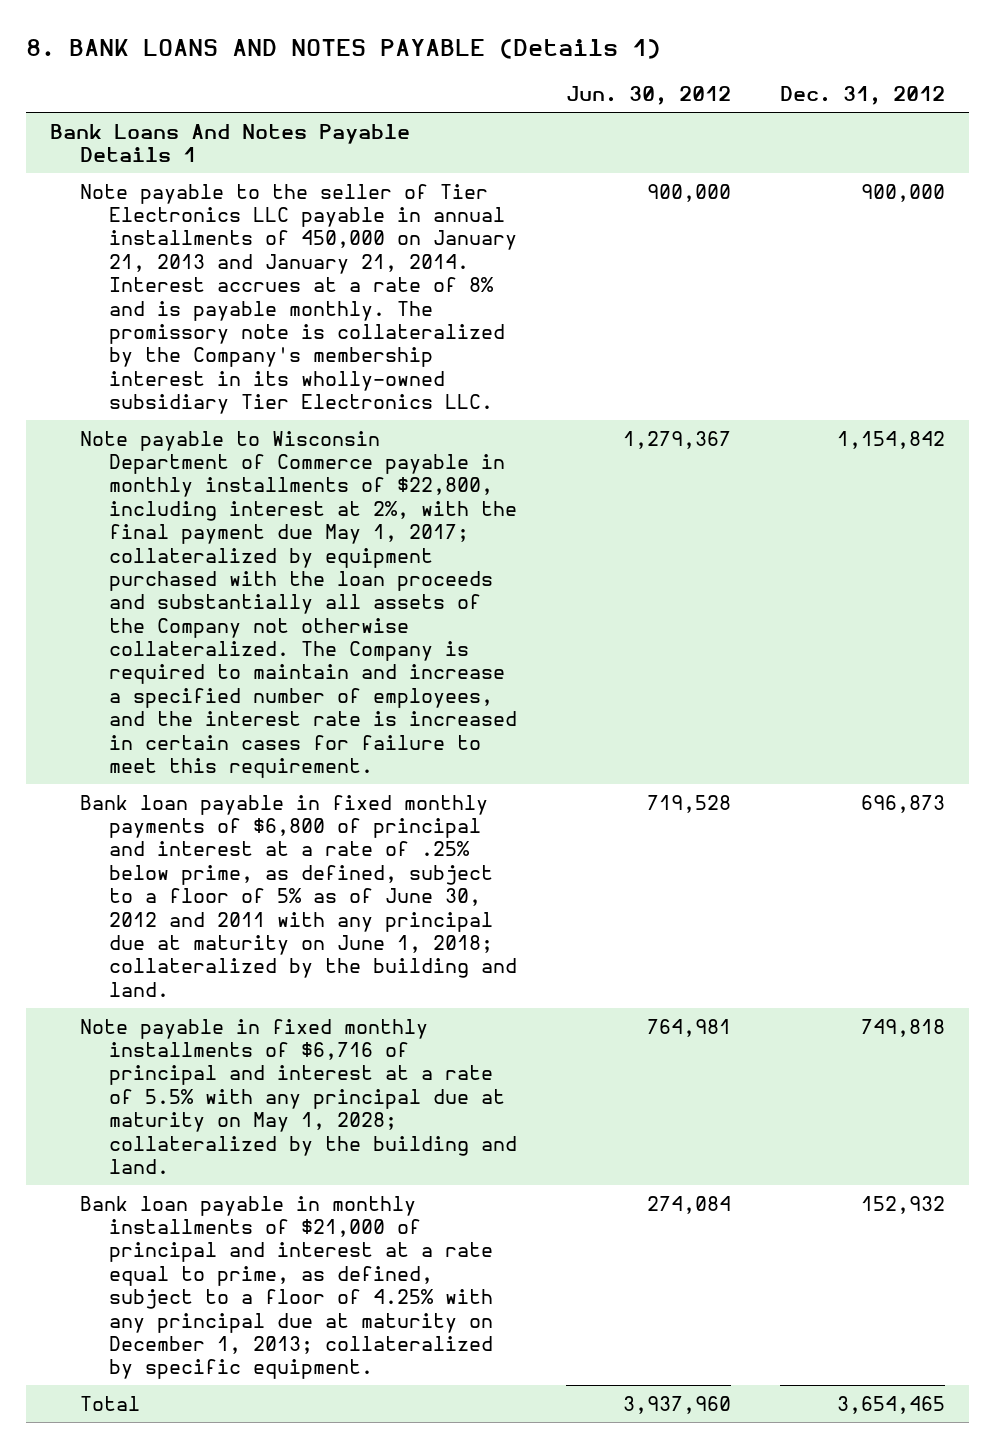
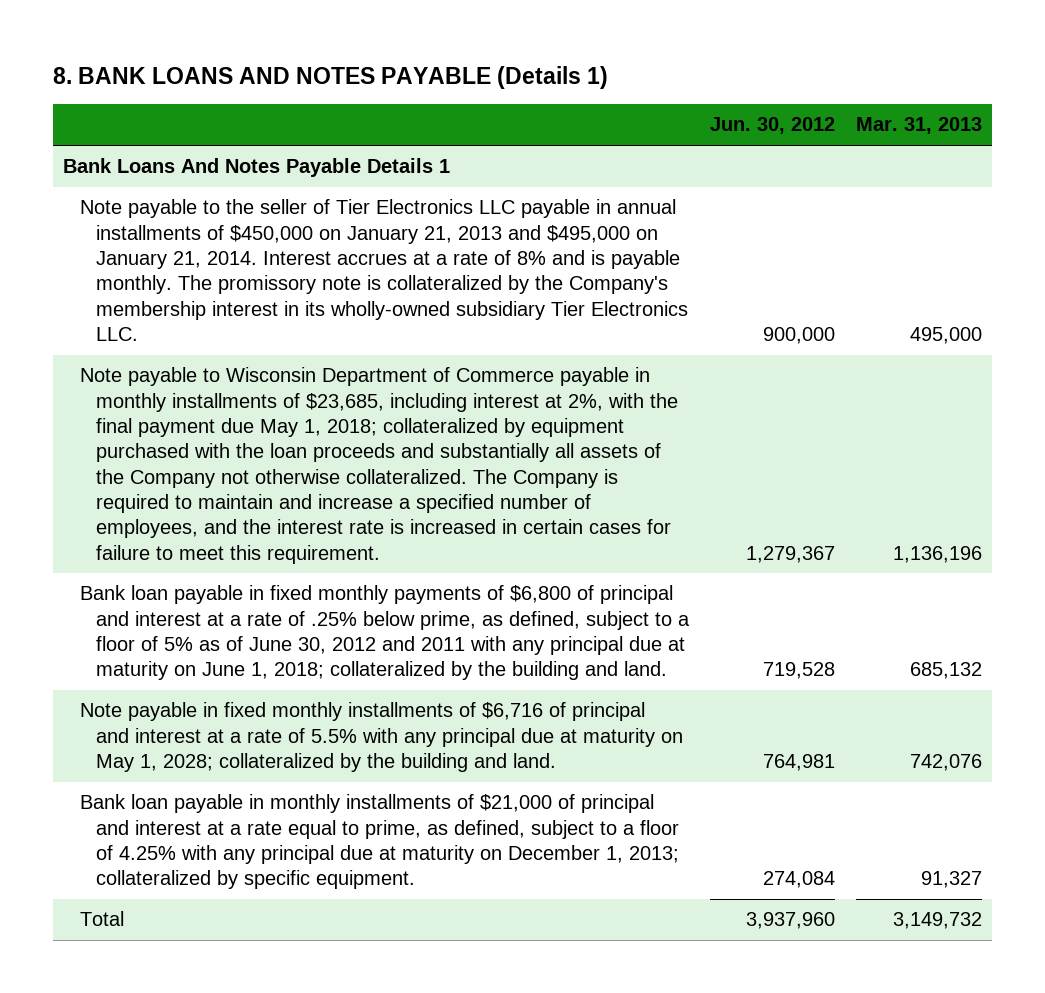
- | Jun. 30, 2012 | Dec. 31, 2012
+ | Jun. 30, 2012 | Mar. 31, 2013
- Note payable to the seller of Tier Electronics LLC payable in annual installments of 450,000 on January 21, 2013 and January 21, 2014. Interest accrues at a rate of 8% and is payable monthly. The promissory note is collateralized by the Company's membership interest in its wholly-owned subsidiary Tier Electronics LLC. | 900,000 | 900,000
- Note payable to Wisconsin Department of Commerce payable in monthly installments of $22,800, including interest at 2%, with the final payment due May 1, 2017; collateralized by equipment purchased with the loan proceeds and substantially all assets of the Company not otherwise collateralized. The Company is required to maintain and increase a specified number of employees, and the interest rate is increased in certain cases for failure to meet this requirement. | 1,279,367 | 1,154,842
+ Note payable to the seller of Tier Electronics LLC payable in annual installments of $450,000 on January 21, 2013 and $495,000 on January 21, 2014. Interest accrues at a rate of 8% and is payable monthly. The promissory note is collateralized by the Company's membership interest in its wholly-owned subsidiary Tier Electronics LLC. | 900,000 | 495,000
+ Note payable to Wisconsin Department of Commerce payable in monthly installments of $23,685, including interest at 2%, with the final payment due May 1, 2018; collateralized by equipment purchased with the loan proceeds and substantially all assets of the Company not otherwise collateralized. The Company is required to maintain and increase a specified number of employees, and the interest rate is increased in certain cases for failure to meet this requirement. | 1,279,367 | 1,136,196

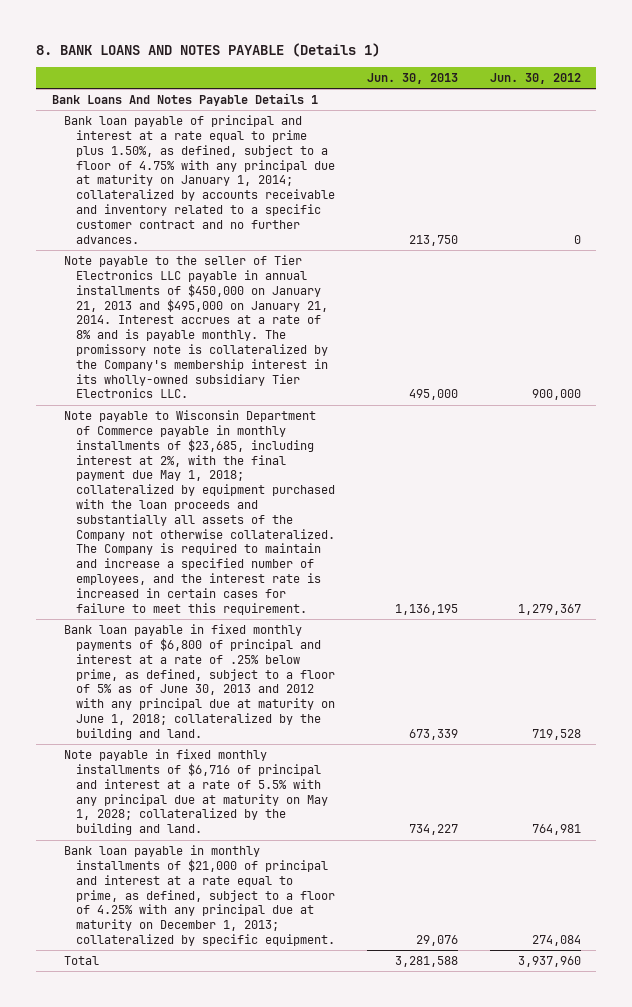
- | Jun. 30, 2012 | Mar. 31, 2013
+ | Jun. 30, 2013 | Jun. 30, 2012
+ Bank loan payable of principal and interest at a rate equal to prime plus 1.50%, as defined, subject to a floor of 4.75% with any principal due at maturity on January 1, 2014; collateralized by accounts receivable and inventory related to a specific customer contract and no further advances. | 213,750 | 0
- Bank loan payable in fixed monthly payments of $6,800 of principal and interest at a rate of .25% below prime, as defined, subject to a floor of 5% as of June 30, 2012 and 2011 with any principal due at maturity on June 1, 2018; collateralized by the building and land. | 719,528 | 685,132
+ Bank loan payable in fixed monthly payments of $6,800 of principal and interest at a rate of .25% below prime, as defined, subject to a floor of 5% as of June 30, 2013 and 2012 with any principal due at maturity on June 1, 2018; collateralized by the building and land. | 673,339 | 719,528

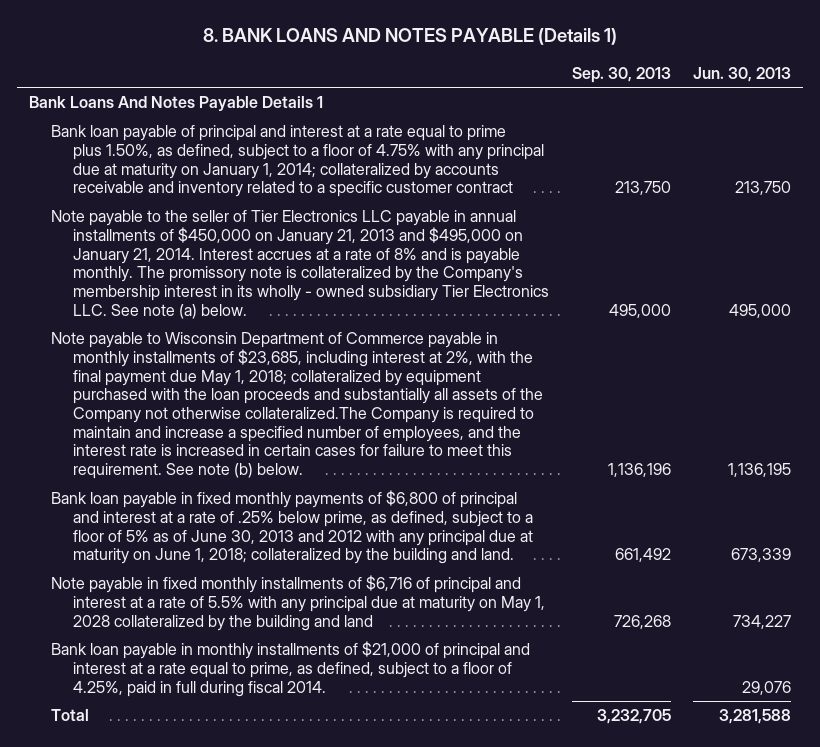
- | Jun. 30, 2013 | Jun. 30, 2012
+ | Sep. 30, 2013 | Jun. 30, 2013
- Bank loan payable of principal and interest at a rate equal to prime plus 1.50%, as defined, subject to a floor of 4.75% with any principal due at maturity on January 1, 2014; collateralized by accounts receivable and inventory related to a specific customer contract and no further advances. | 213,750 | 0
- Note payable to the seller of Tier Electronics LLC payable in annual installments of $450,000 on January 21, 2013 and $495,000 on January 21, 2014. Interest accrues at a rate of 8% and is payable monthly. The promissory note is collateralized by the Company's membership interest in its wholly-owned subsidiary Tier Electronics LLC. | 495,000 | 900,000
- Note payable to Wisconsin Department of Commerce payable in monthly installments of $23,685, including interest at 2%, with the final payment due May 1, 2018; collateralized by equipment purchased with the loan proceeds and substantially all assets of the Company not otherwise collateralized. The Company is required to maintain and increase a specified number of employees, and the interest rate is increased in certain cases for failure to meet this requirement. | 1,136,195 | 1,279,367
+ Bank loan payable of principal and interest at a rate equal to prime plus 1.50%, as defined, subject to a floor of 4.75% with any principal due at maturity on January 1, 2014; collateralized by accounts receivable and inventory related to a specific customer contract | 213,750 | 213,750
+ Note payable to the seller of Tier Electronics LLC payable in annual installments of $450,000 on January 21, 2013 and $495,000 on January 21, 2014. Interest accrues at a rate of 8% and is payable monthly. The promissory note is collateralized by the Company's membership interest in its wholly - owned subsidiary Tier Electronics LLC. See note (a) below. | 495,000 | 495,000
+ Note payable to Wisconsin Department of Commerce payable in monthly installments of $23,685, including interest at 2%, with the final payment due May 1, 2018; collateralized by equipment purchased with the loan proceeds and substantially all assets of the Company not otherwise collateralized.The Company is required to maintain and increase a specified number of employees, and the interest rate is increased in certain cases for failure to meet this requirement. See note (b) below. | 1,136,196 | 1,136,195
- Note payable in fixed monthly installments of $6,716 of principal and interest at a rate of 5.5% with any principal due at maturity on May 1, 2028; collateralized by the building and land. | 734,227 | 764,981
- Bank loan payable in monthly installments of $21,000 of principal and interest at a rate equal to prime, as defined, subject to a floor of 4.25% with any principal due at maturity on December 1, 2013; collateralized by specific equipment. | 29,076 | 274,084
+ Note payable in fixed monthly installments of $6,716 of principal and interest at a rate of 5.5% with any principal due at maturity on May 1, 2028 collateralized by the building and land | 726,268 | 734,227
+ Bank loan payable in monthly installments of $21,000 of principal and interest at a rate equal to prime, as defined, subject to a floor of 4.25%, paid in full during fiscal 2014. | | 29,076

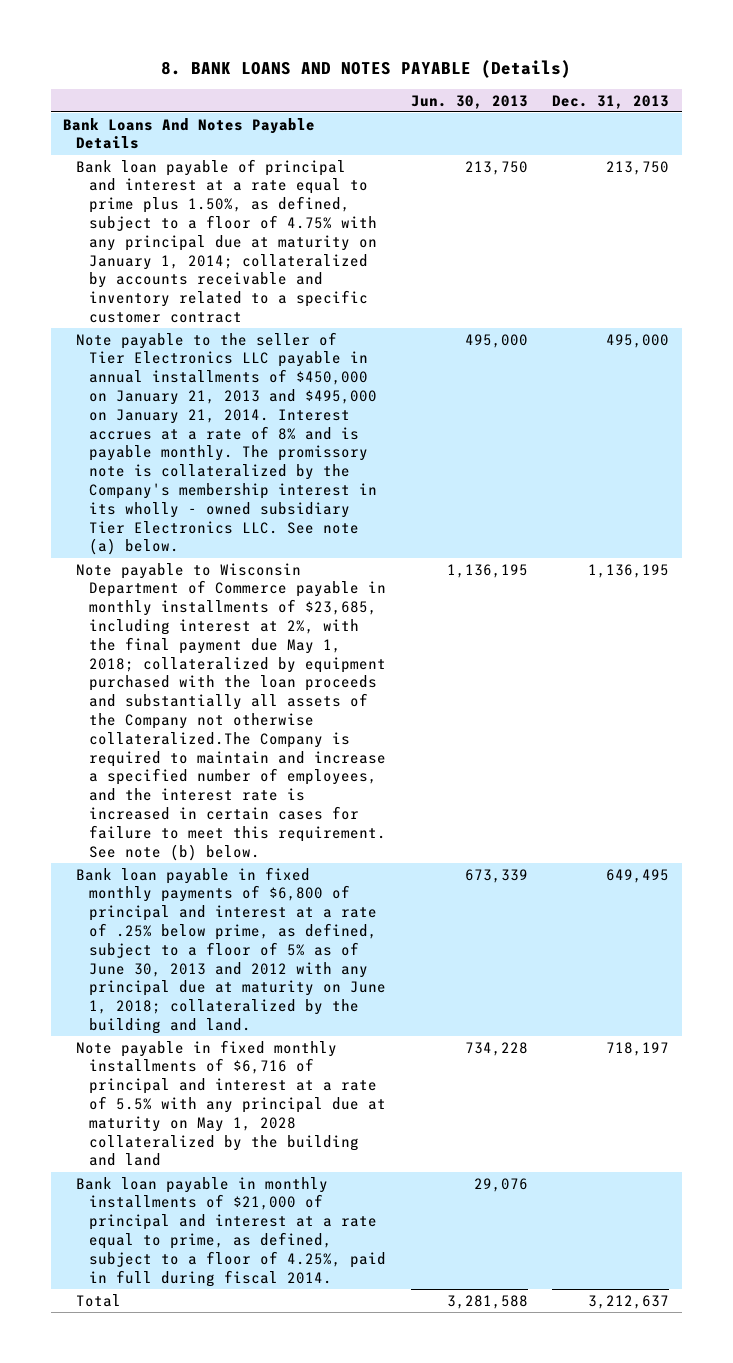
- 8. BANK LOANS AND NOTES PAYABLE (Details 1)
+ 8. BANK LOANS AND NOTES PAYABLE (Details)
- | Sep. 30, 2013 | Jun. 30, 2013
+ | Jun. 30, 2013 | Dec. 31, 2013
- Bank Loans And Notes Payable Details 1
+ Bank Loans And Notes Payable Details
- Note payable in fixed monthly installments of $6,716 of principal and interest at a rate of 5.5% with any principal due at maturity on May 1, 2028 collateralized by the building and land | 726,268 | 734,227
+ Note payable in fixed monthly installments of $6,716 of principal and interest at a rate of 5.5% with any principal due at maturity on May 1, 2028 collateralized by the building and land | 734,228 | 718,197

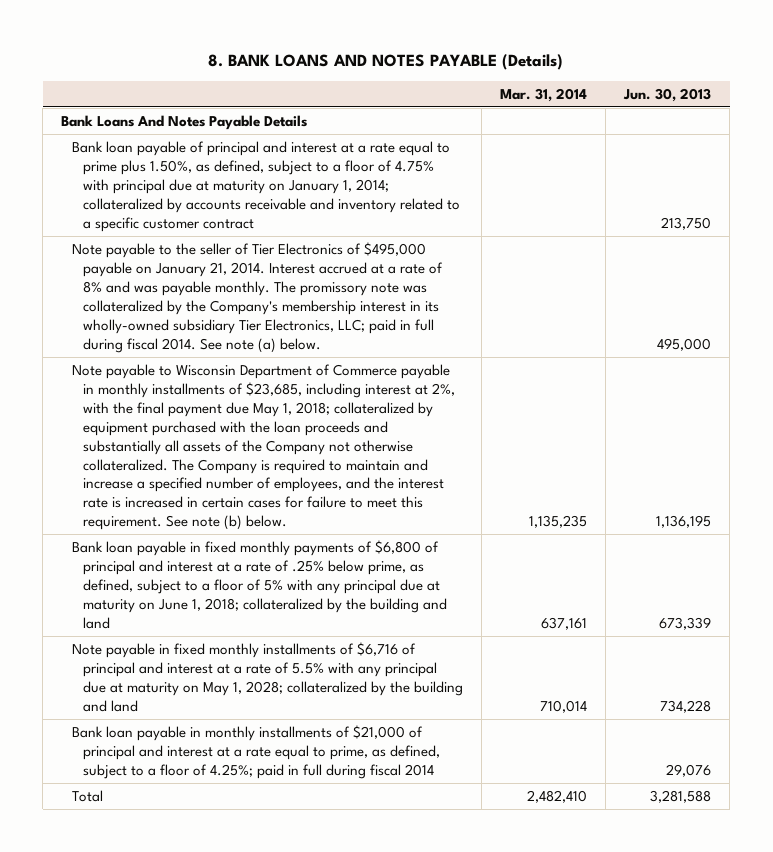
- | Jun. 30, 2013 | Dec. 31, 2013
+ | Mar. 31, 2014 | Jun. 30, 2013
- Bank loan payable of principal and interest at a rate equal to prime plus 1.50%, as defined, subject to a floor of 4.75% with any principal due at maturity on January 1, 2014; collateralized by accounts receivable and inventory related to a specific customer contract | 213,750 | 213,750
- Note payable to the seller of Tier Electronics LLC payable in annual installments of $450,000 on January 21, 2013 and $495,000 on January 21, 2014. Interest accrues at a rate of 8% and is payable monthly. The promissory note is collateralized by the Company's membership interest in its wholly - owned subsidiary Tier Electronics LLC. See note (a) below. | 495,000 | 495,000
- Note payable to Wisconsin Department of Commerce payable in monthly installments of $23,685, including interest at 2%, with the final payment due May 1, 2018; collateralized by equipment purchased with the loan proceeds and substantially all assets of the Company not otherwise collateralized.The Company is required to maintain and increase a specified number of employees, and the interest rate is increased in certain cases for failure to meet this requirement. See note (b) below. | 1,136,195 | 1,136,195
- Bank loan payable in fixed monthly payments of $6,800 of principal and interest at a rate of .25% below prime, as defined, subject to a floor of 5% as of June 30, 2013 and 2012 with any principal due at maturity on June 1, 2018; collateralized by the building and land. | 673,339 | 649,495
- Note payable in fixed monthly installments of $6,716 of principal and interest at a rate of 5.5% with any principal due at maturity on May 1, 2028 collateralized by the building and land | 734,228 | 718,197
- Bank loan payable in monthly installments of $21,000 of principal and interest at a rate equal to prime, as defined, subject to a floor of 4.25%, paid in full during fiscal 2014. | 29,076 |
+ Bank loan payable of principal and interest at a rate equal to prime plus 1.50%, as defined, subject to a floor of 4.75% with principal due at maturity on January 1, 2014; collateralized by accounts receivable and inventory related to a specific customer contract | | 213,750
+ Note payable to the seller of Tier Electronics of $495,000 payable on January 21, 2014. Interest accrued at a rate of 8% and was payable monthly. The promissory note was collateralized by the Company's membership interest in its wholly-owned subsidiary Tier Electronics, LLC; paid in full during fiscal 2014. See note (a) below. | | 495,000
+ Note payable to Wisconsin Department of Commerce payable in monthly installments of $23,685, including interest at 2%, with the final payment due May 1, 2018; collateralized by equipment purchased with the loan proceeds and substantially all assets of the Company not otherwise collateralized. The Company is required to maintain and increase a specified number of employees, and the interest rate is increased in certain cases for failure to meet this requirement. See note (b) below. | 1,135,235 | 1,136,195
+ Bank loan payable in fixed monthly payments of $6,800 of principal and interest at a rate of .25% below prime, as defined, subject to a floor of 5% with any principal due at maturity on June 1, 2018; collateralized by the building and land | 637,161 | 673,339
+ Note payable in fixed monthly installments of $6,716 of principal and interest at a rate of 5.5% with any principal due at maturity on May 1, 2028; collateralized by the building and land | 710,014 | 734,228
+ Bank loan payable in monthly installments of $21,000 of principal and interest at a rate equal to prime, as defined, subject to a floor of 4.25%; paid in full during fiscal 2014 | | 29,076

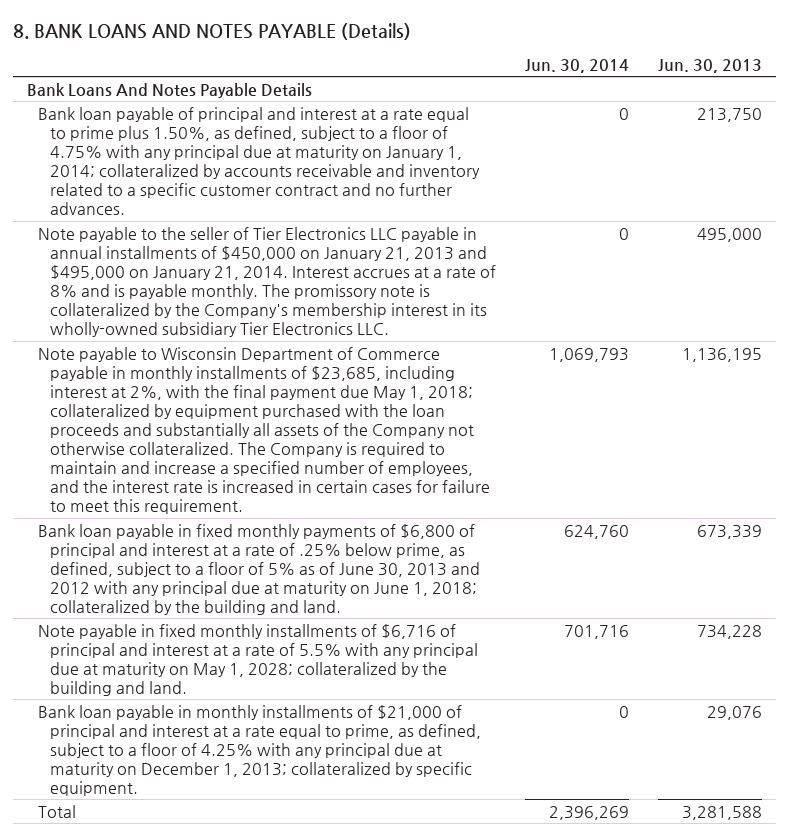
- | Mar. 31, 2014 | Jun. 30, 2013
+ | Jun. 30, 2014 | Jun. 30, 2013
- Bank loan payable of principal and interest at a rate equal to prime plus 1.50%, as defined, subject to a floor of 4.75% with principal due at maturity on January 1, 2014; collateralized by accounts receivable and inventory related to a specific customer contract | | 213,750
- Note payable to the seller of Tier Electronics of $495,000 payable on January 21, 2014. Interest accrued at a rate of 8% and was payable monthly. The promissory note was collateralized by the Company's membership interest in its wholly-owned subsidiary Tier Electronics, LLC; paid in full during fiscal 2014. See note (a) below. | | 495,000
- Note payable to Wisconsin Department of Commerce payable in monthly installments of $23,685, including interest at 2%, with the final payment due May 1, 2018; collateralized by equipment purchased with the loan proceeds and substantially all assets of the Company not otherwise collateralized. The Company is required to maintain and increase a specified number of employees, and the interest rate is increased in certain cases for failure to meet this requirement. See note (b) below. | 1,135,235 | 1,136,195
- Bank loan payable in fixed monthly payments of $6,800 of principal and interest at a rate of .25% below prime, as defined, subject to a floor of 5% with any principal due at maturity on June 1, 2018; collateralized by the building and land | 637,161 | 673,339
- Note payable in fixed monthly installments of $6,716 of principal and interest at a rate of 5.5% with any principal due at maturity on May 1, 2028; collateralized by the building and land | 710,014 | 734,228
- Bank loan payable in monthly installments of $21,000 of principal and interest at a rate equal to prime, as defined, subject to a floor of 4.25%; paid in full during fiscal 2014 | | 29,076
+ Bank loan payable of principal and interest at a rate equal to prime plus 1.50%, as defined, subject to a floor of 4.75% with any principal due at maturity on January 1, 2014; collateralized by accounts receivable and inventory related to a specific customer contract and no further advances. | 0 | 213,750
+ Note payable to the seller of Tier Electronics LLC payable in annual installments of $450,000 on January 21, 2013 and $495,000 on January 21, 2014. Interest accrues at a rate of 8% and is payable monthly. The promissory note is collateralized by the Company's membership interest in its wholly-owned subsidiary Tier Electronics LLC. | 0 | 495,000
+ Note payable to Wisconsin Department of Commerce payable in monthly installments of $23,685, including interest at 2%, with the final payment due May 1, 2018; collateralized by equipment purchased with the loan proceeds and substantially all assets of the Company not otherwise collateralized. The Company is required to maintain and increase a specified number of employees, and the interest rate is increased in certain cases for failure to meet this requirement. | 1,069,793 | 1,136,195
+ Bank loan payable in fixed monthly payments of $6,800 of principal and interest at a rate of .25% below prime, as defined, subject to a floor of 5% as of June 30, 2013 and 2012 with any principal due at maturity on June 1, 2018; collateralized by the building and land. | 624,760 | 673,339
+ Note payable in fixed monthly installments of $6,716 of principal and interest at a rate of 5.5% with any principal due at maturity on May 1, 2028; collateralized by the building and land. | 701,716 | 734,228
+ Bank loan payable in monthly installments of $21,000 of principal and interest at a rate equal to prime, as defined, subject to a floor of 4.25% with any principal due at maturity on December 1, 2013; collateralized by specific equipment. | 0 | 29,076

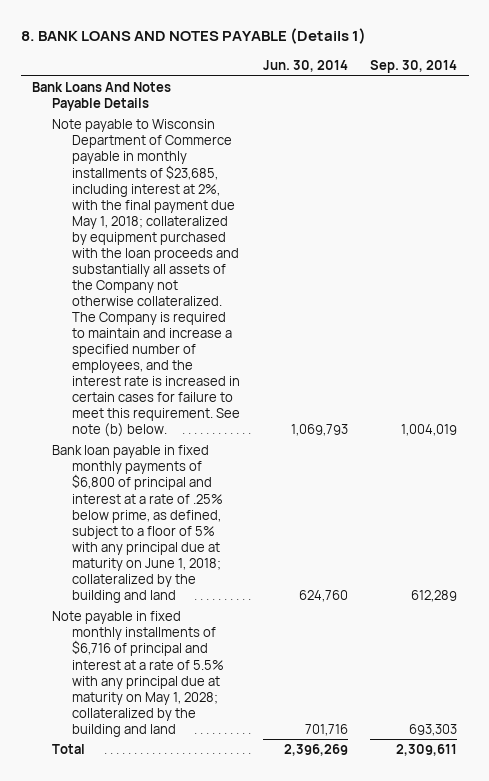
- 8. BANK LOANS AND NOTES PAYABLE (Details)
+ 8. BANK LOANS AND NOTES PAYABLE (Details 1)
- | Jun. 30, 2014 | Jun. 30, 2013
+ | Jun. 30, 2014 | Sep. 30, 2014
- Bank loan payable of principal and interest at a rate equal to prime plus 1.50%, as defined, subject to a floor of 4.75% with any principal due at maturity on January 1, 2014; collateralized by accounts receivable and inventory related to a specific customer contract and no further advances. | 0 | 213,750
- Note payable to the seller of Tier Electronics LLC payable in annual installments of $450,000 on January 21, 2013 and $495,000 on January 21, 2014. Interest accrues at a rate of 8% and is payable monthly. The promissory note is collateralized by the Company's membership interest in its wholly-owned subsidiary Tier Electronics LLC. | 0 | 495,000
- Note payable to Wisconsin Department of Commerce payable in monthly installments of $23,685, including interest at 2%, with the final payment due May 1, 2018; collateralized by equipment purchased with the loan proceeds and substantially all assets of the Company not otherwise collateralized. The Company is required to maintain and increase a specified number of employees, and the interest rate is increased in certain cases for failure to meet this requirement. | 1,069,793 | 1,136,195
- Bank loan payable in fixed monthly payments of $6,800 of principal and interest at a rate of .25% below prime, as defined, subject to a floor of 5% as of June 30, 2013 and 2012 with any principal due at maturity on June 1, 2018; collateralized by the building and land. | 624,760 | 673,339
- Note payable in fixed monthly installments of $6,716 of principal and interest at a rate of 5.5% with any principal due at maturity on May 1, 2028; collateralized by the building and land. | 701,716 | 734,228
- Bank loan payable in monthly installments of $21,000 of principal and interest at a rate equal to prime, as defined, subject to a floor of 4.25% with any principal due at maturity on December 1, 2013; collateralized by specific equipment. | 0 | 29,076
+ Note payable to Wisconsin Department of Commerce payable in monthly installments of $23,685, including interest at 2%, with the final payment due May 1, 2018; collateralized by equipment purchased with the loan proceeds and substantially all assets of the Company not otherwise collateralized. The Company is required to maintain and increase a specified number of employees, and the interest rate is increased in certain cases for failure to meet this requirement. See note (b) below. | 1,069,793 | 1,004,019
+ Bank loan payable in fixed monthly payments of $6,800 of principal and interest at a rate of .25% below prime, as defined, subject to a floor of 5% with any principal due at maturity on June 1, 2018; collateralized by the building and land | 624,760 | 612,289
+ Note payable in fixed monthly installments of $6,716 of principal and interest at a rate of 5.5% with any principal due at maturity on May 1, 2028; collateralized by the building and land | 701,716 | 693,303

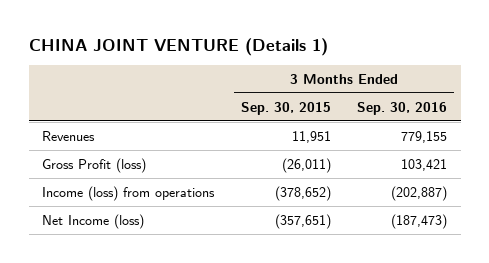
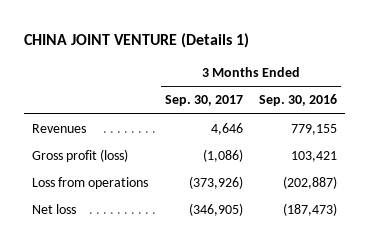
- | 3 Months Ended Sep. 30, 2015 | 3 Months Ended Sep. 30, 2016
+ | 3 Months Ended Sep. 30, 2017 | 3 Months Ended Sep. 30, 2016
- Gross Profit (loss) | (26,011) | 103,421
- Income (loss) from operations | (378,652) | (202,887)
- Net Income (loss) | (357,651) | (187,473)
+ Gross profit (loss) | (1,086) | 103,421
+ Loss from operations | (373,926) | (202,887)
+ Net loss | (346,905) | (187,473)

